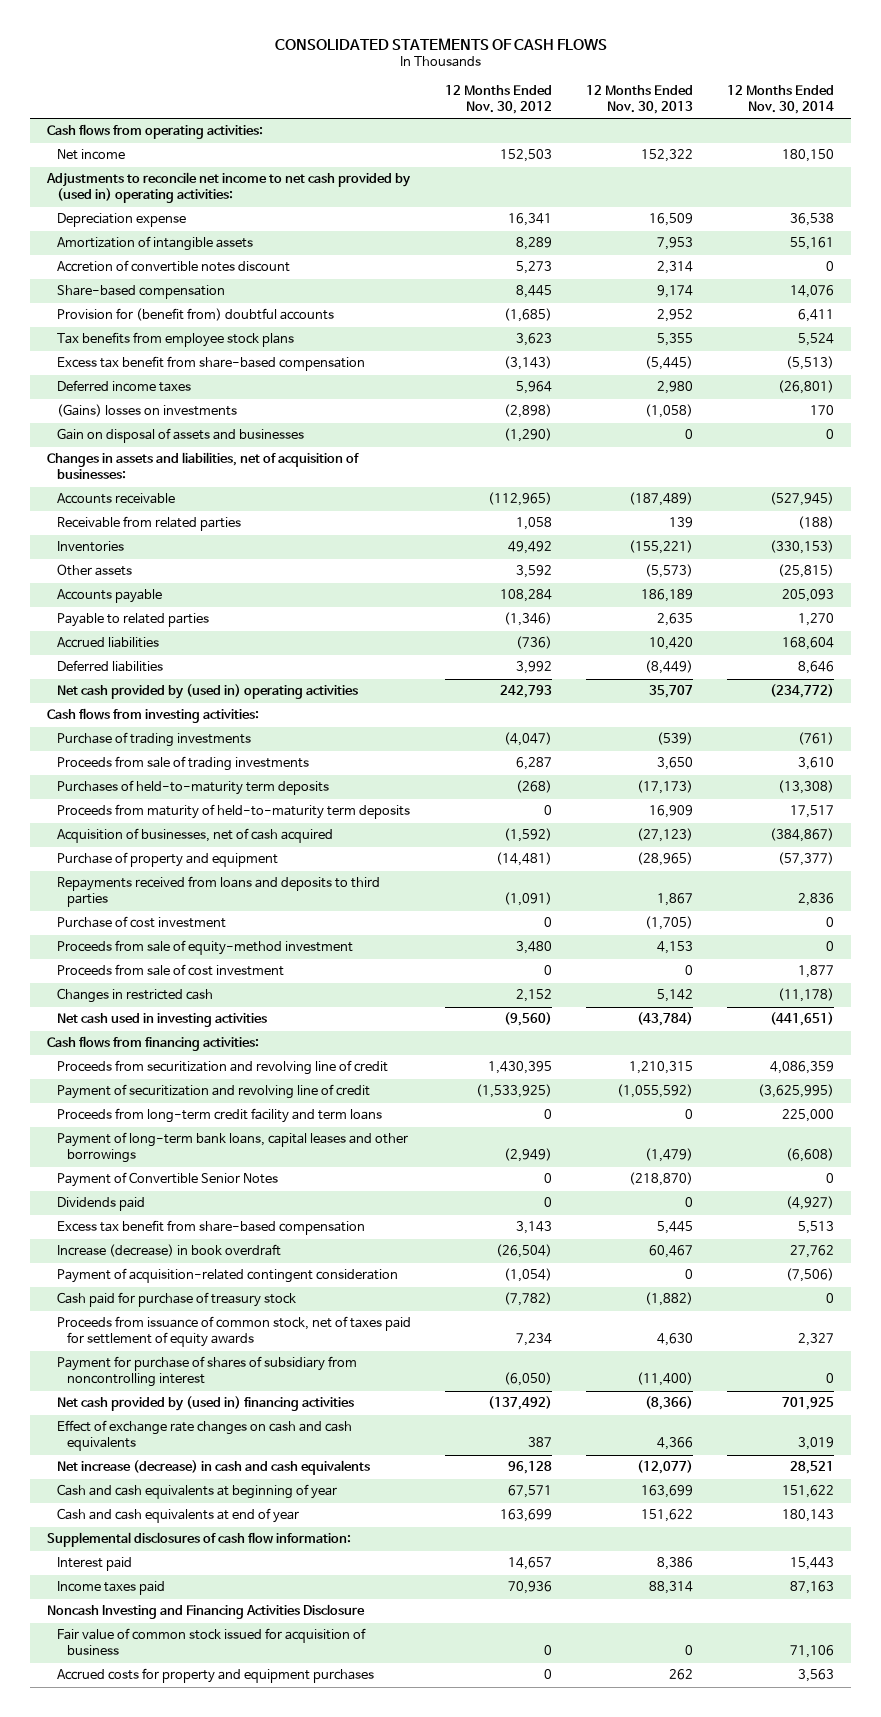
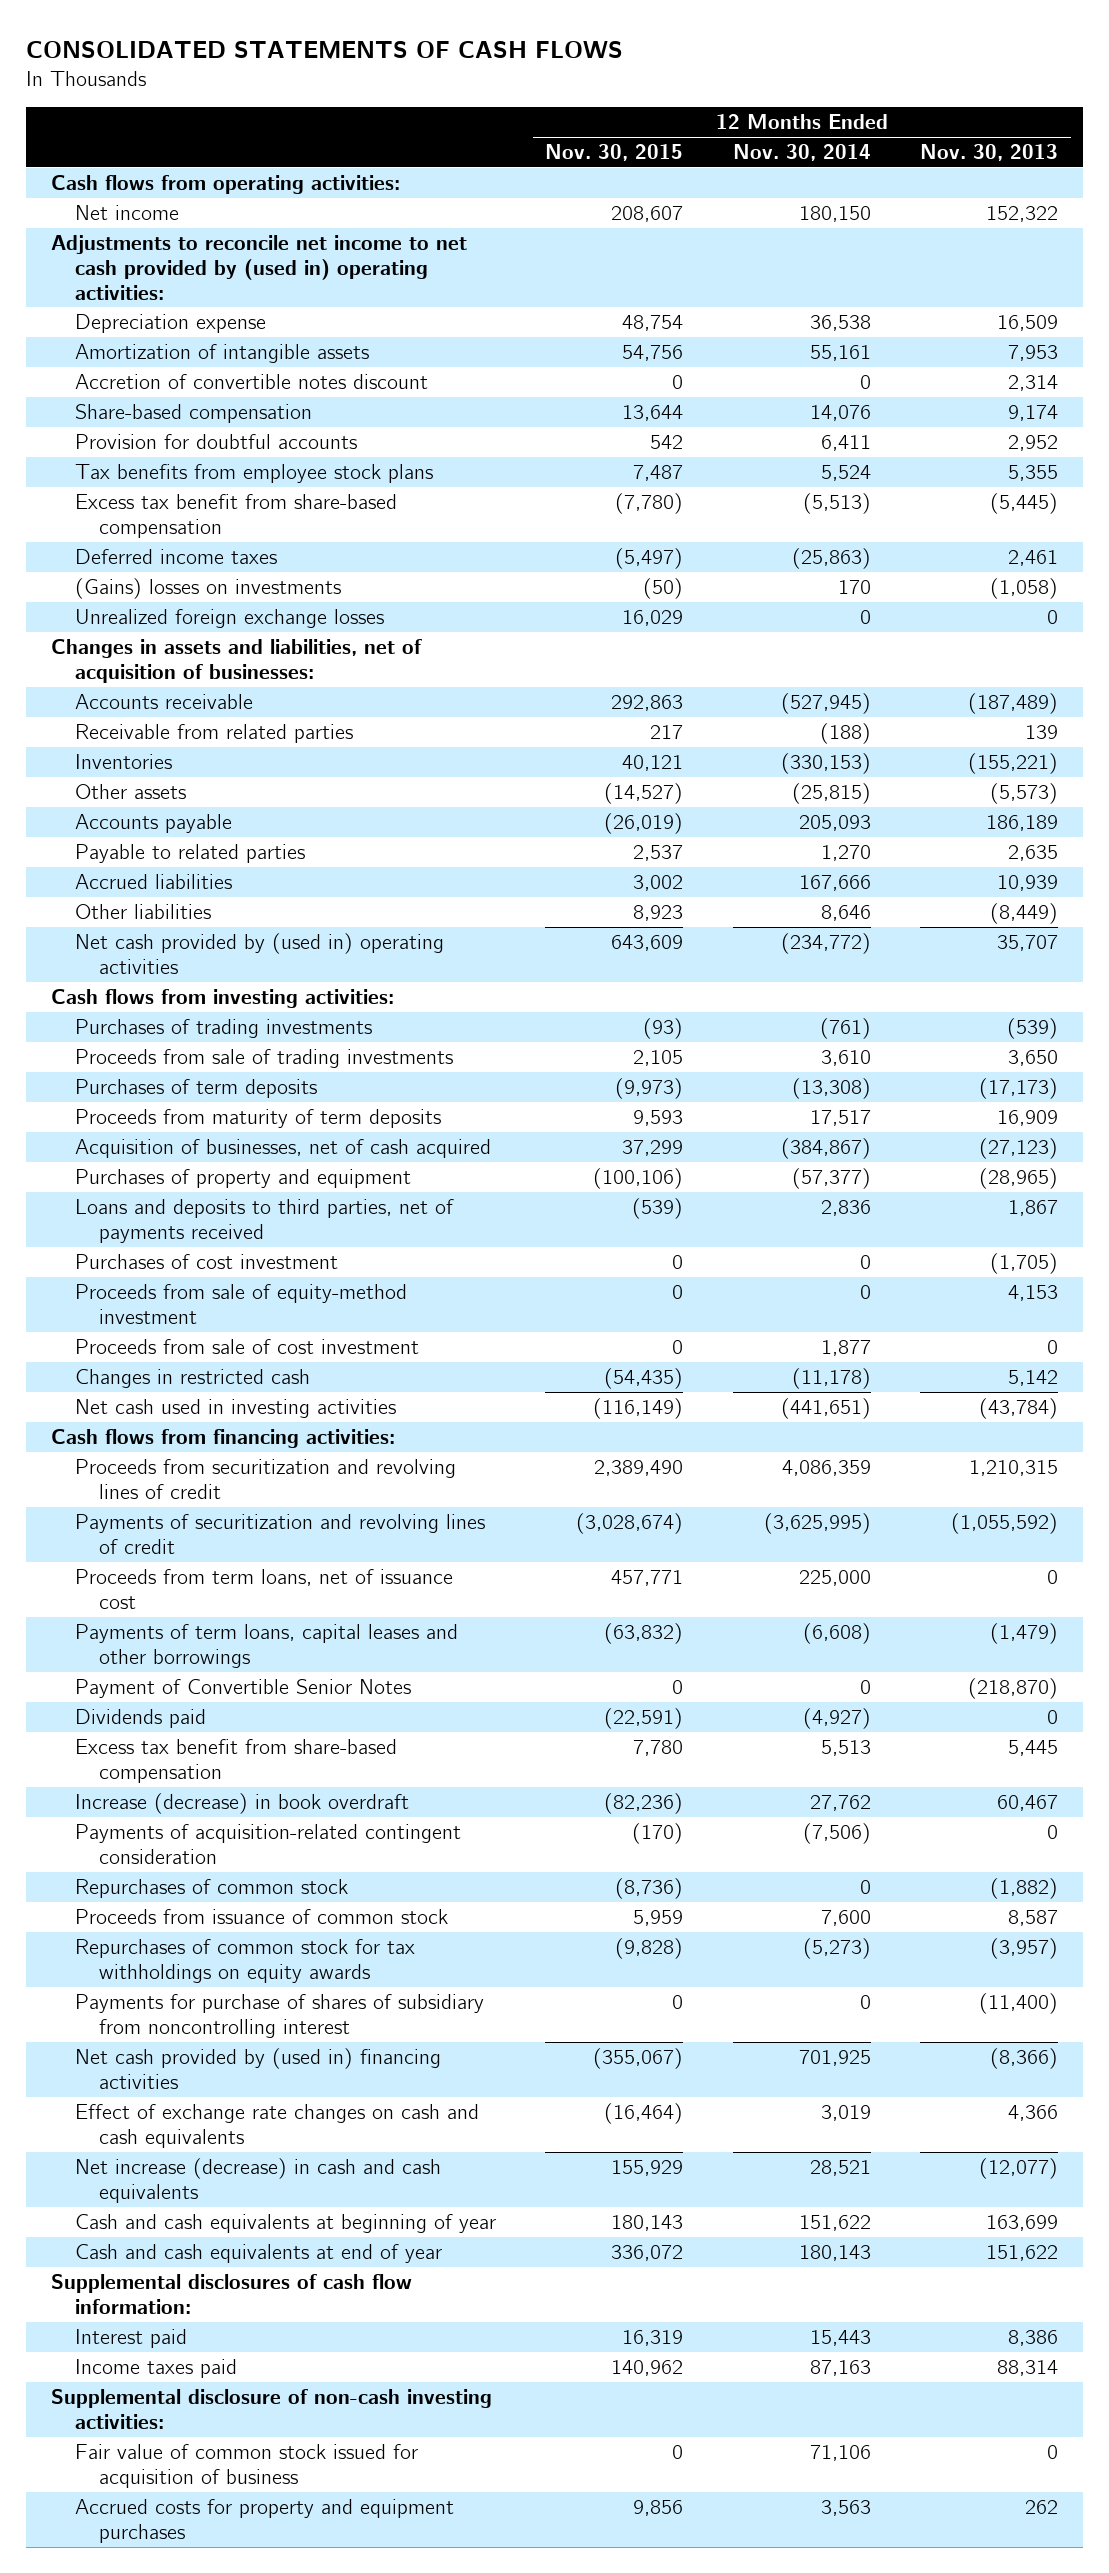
- | 12 Months Ended Nov. 30, 2012 | 12 Months Ended Nov. 30, 2013 | 12 Months Ended Nov. 30, 2014
+ | 12 Months Ended Nov. 30, 2015 | 12 Months Ended Nov. 30, 2014 | 12 Months Ended Nov. 30, 2013
- Provision for (benefit from) doubtful accounts | (1,685) | 2,952 | 6,411
+ Provision for doubtful accounts | 542 | 6,411 | 2,952
- Deferred income taxes | 5,964 | 2,980 | (26,801)
+ Deferred income taxes | (5,497) | (25,863) | 2,461
- Gain on disposal of assets and businesses | (1,290) | 0 | 0
+ Unrealized foreign exchange losses | 16,029 | 0 | 0
- Accrued liabilities | (736) | 10,420 | 168,604
- Deferred liabilities | 3,992 | (8,449) | 8,646
+ Accrued liabilities | 3,002 | 167,666 | 10,939
+ Other liabilities | 8,923 | 8,646 | (8,449)
- Purchase of trading investments | (4,047) | (539) | (761)
+ Purchases of trading investments | (93) | (761) | (539)
- Purchases of held-to-maturity term deposits | (268) | (17,173) | (13,308)
- Proceeds from maturity of held-to-maturity term deposits | 0 | 16,909 | 17,517
+ Purchases of term deposits | (9,973) | (13,308) | (17,173)
+ Proceeds from maturity of term deposits | 9,593 | 17,517 | 16,909
- Purchase of property and equipment | (14,481) | (28,965) | (57,377)
- Repayments received from loans and deposits to third parties | (1,091) | 1,867 | 2,836
- Purchase of cost investment | 0 | (1,705) | 0
+ Purchases of property and equipment | (100,106) | (57,377) | (28,965)
+ Loans and deposits to third parties, net of payments received | (539) | 2,836 | 1,867
+ Purchases of cost investment | 0 | 0 | (1,705)
- Proceeds from securitization and revolving line of credit | 1,430,395 | 1,210,315 | 4,086,359
- Payment of securitization and revolving line of credit | (1,533,925) | (1,055,592) | (3,625,995)
- Proceeds from long-term credit facility and term loans | 0 | 0 | 225,000
- Payment of long-term bank loans, capital leases and other borrowings | (2,949) | (1,479) | (6,608)
+ Proceeds from securitization and revolving lines of credit | 2,389,490 | 4,086,359 | 1,210,315
+ Payments of securitization and revolving lines of credit | (3,028,674) | (3,625,995) | (1,055,592)
+ Proceeds from term loans, net of issuance cost | 457,771 | 225,000 | 0
+ Payments of term loans, capital leases and other borrowings | (63,832) | (6,608) | (1,479)
- Payment of acquisition-related contingent consideration | (1,054) | 0 | (7,506)
- Cash paid for purchase of treasury stock | (7,782) | (1,882) | 0
- Proceeds from issuance of common stock, net of taxes paid for settlement of equity awards | 7,234 | 4,630 | 2,327
- Payment for purchase of shares of subsidiary from noncontrolling interest | (6,050) | (11,400) | 0
+ Payments of acquisition-related contingent consideration | (170) | (7,506) | 0
+ Repurchases of common stock | (8,736) | 0 | (1,882)
+ Proceeds from issuance of common stock | 5,959 | 7,600 | 8,587
+ Repurchases of common stock for tax withholdings on equity awards | (9,828) | (5,273) | (3,957)
+ Payments for purchase of shares of subsidiary from noncontrolling interest | 0 | 0 | (11,400)
- Noncash Investing and Financing Activities Disclosure
+ Supplemental disclosure of non-cash investing activities:

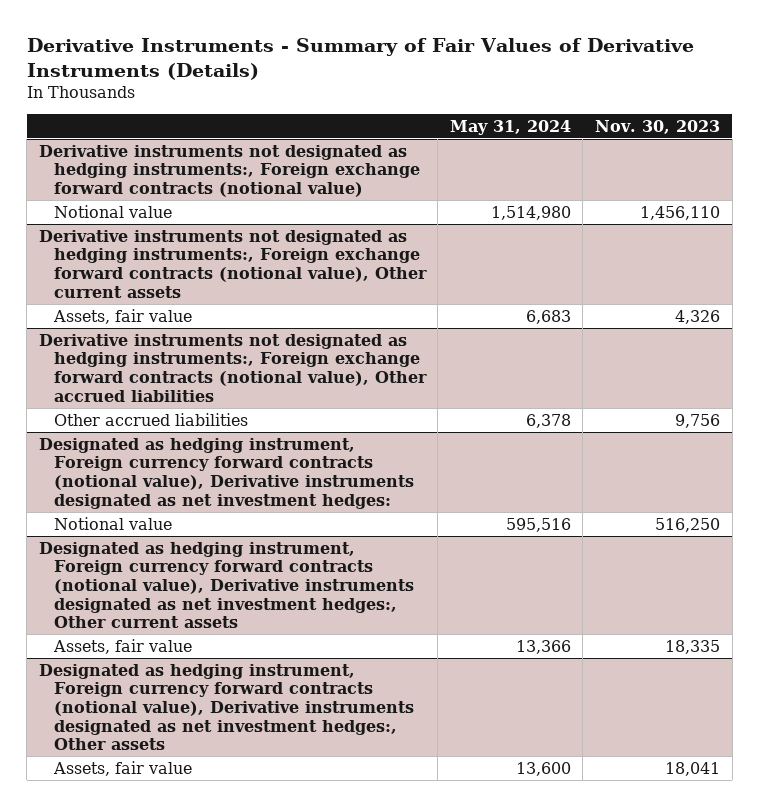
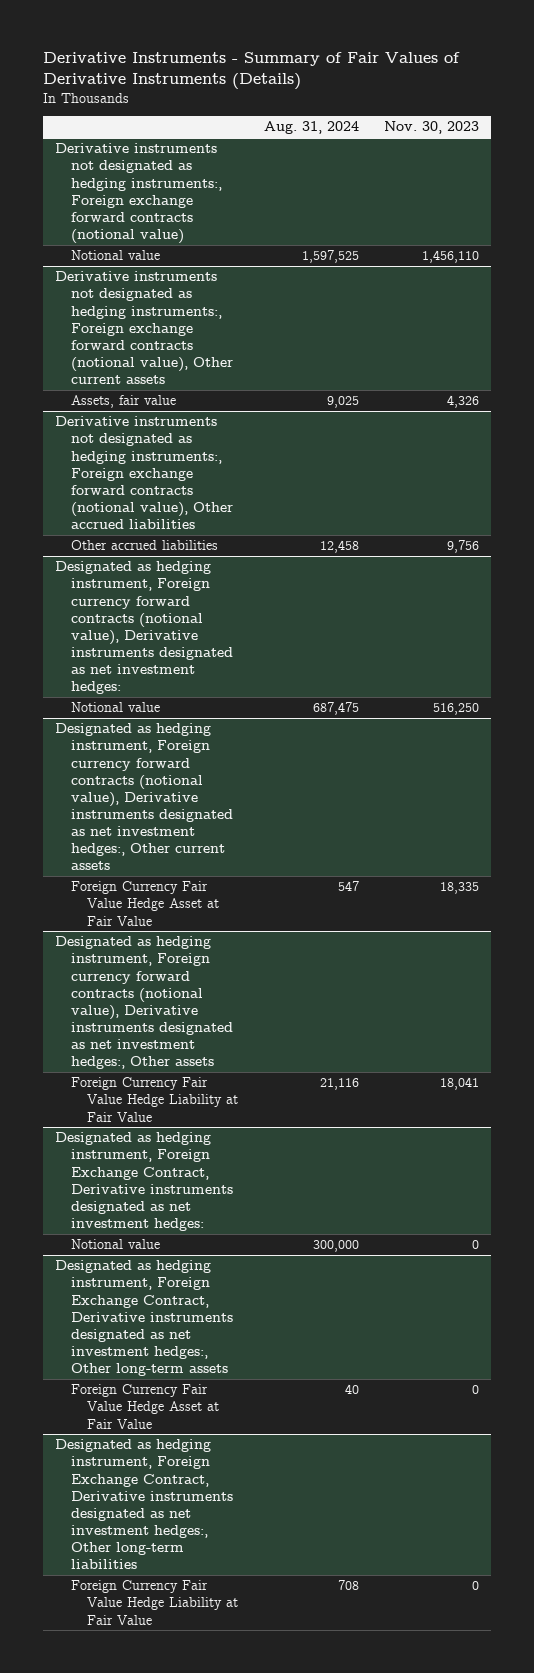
- | May 31, 2024 | Nov. 30, 2023
+ | Aug. 31, 2024 | Nov. 30, 2023
@ Designated as hedging instrument, Foreign currency forward contracts (notional value), Derivative instruments designated as net investment hedges:, Other current assets
- Assets, fair value | 13,366 | 18,335
+ Foreign Currency Fair Value Hedge Asset at Fair Value | 547 | 18,335
@ Designated as hedging instrument, Foreign currency forward contracts (notional value), Derivative instruments designated as net investment hedges:, Other assets
- Assets, fair value | 13,600 | 18,041
+ Foreign Currency Fair Value Hedge Liability at Fair Value | 21,116 | 18,041
+ Designated as hedging instrument, Foreign Exchange Contract, Derivative instruments designated as net investment hedges:
+ Notional value | 300,000 | 0
+ Designated as hedging instrument, Foreign Exchange Contract, Derivative instruments designated as net investment hedges:, Other long-term assets
+ Foreign Currency Fair Value Hedge Asset at Fair Value | 40 | 0
+ Designated as hedging instrument, Foreign Exchange Contract, Derivative instruments designated as net investment hedges:, Other long-term liabilities
+ Foreign Currency Fair Value Hedge Liability at Fair Value | 708 | 0

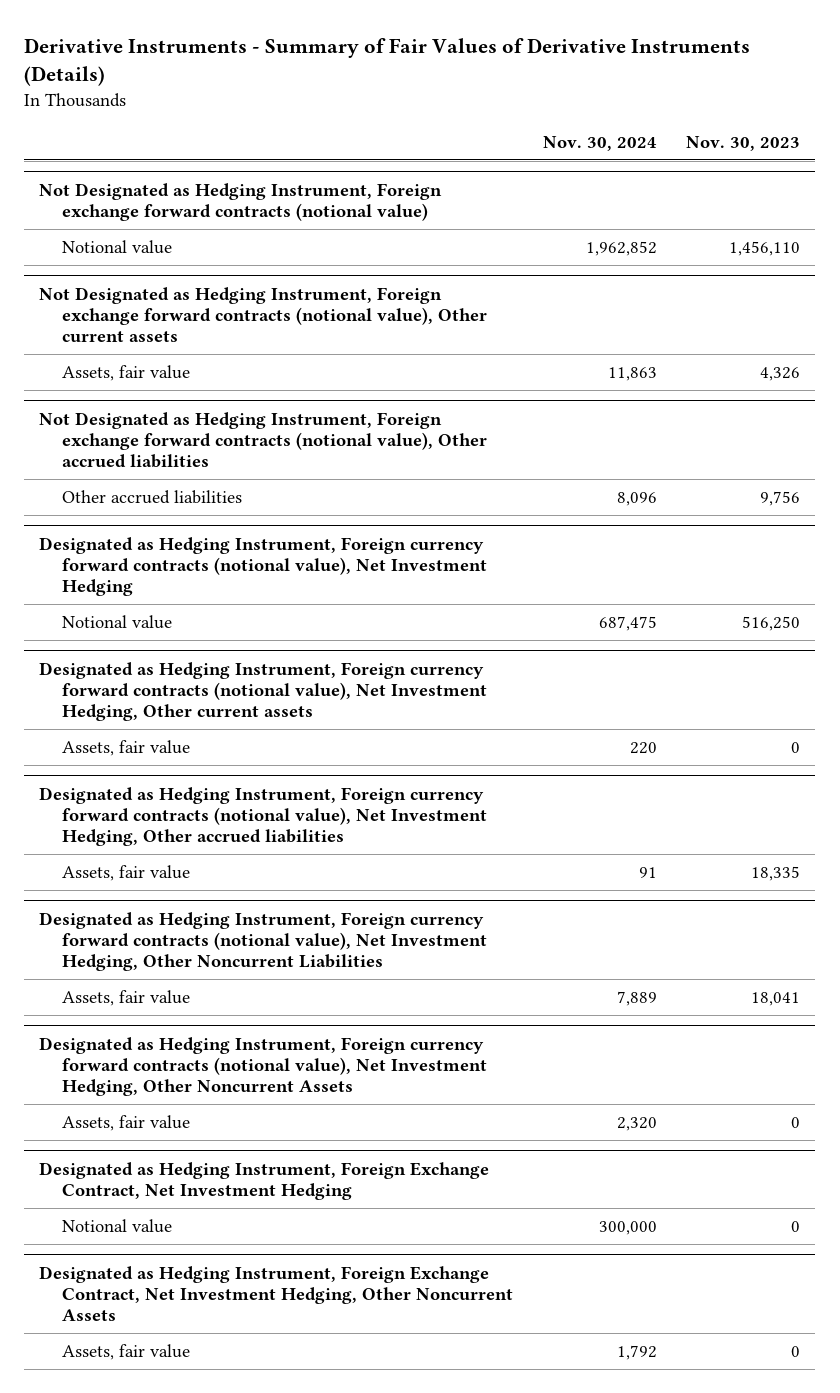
- | Aug. 31, 2024 | Nov. 30, 2023
+ | Nov. 30, 2024 | Nov. 30, 2023
- Derivative instruments not designated as hedging instruments:, Foreign exchange forward contracts (notional value)
+ Not Designated as Hedging Instrument, Foreign exchange forward contracts (notional value)
- Derivative instruments not designated as hedging instruments:, Foreign exchange forward contracts (notional value), Other current assets
+ Not Designated as Hedging Instrument, Foreign exchange forward contracts (notional value), Other current assets
- Derivative instruments not designated as hedging instruments:, Foreign exchange forward contracts (notional value), Other accrued liabilities
+ Not Designated as Hedging Instrument, Foreign exchange forward contracts (notional value), Other accrued liabilities
- Designated as hedging instrument, Foreign currency forward contracts (notional value), Derivative instruments designated as net investment hedges:
+ Designated as Hedging Instrument, Foreign currency forward contracts (notional value), Net Investment Hedging
- Designated as hedging instrument, Foreign currency forward contracts (notional value), Derivative instruments designated as net investment hedges:, Other current assets
- Foreign Currency Fair Value Hedge Asset at Fair Value | 547 | 18,335
- Designated as hedging instrument, Foreign currency forward contracts (notional value), Derivative instruments designated as net investment hedges:, Other assets
- Foreign Currency Fair Value Hedge Liability at Fair Value | 21,116 | 18,041
- Designated as hedging instrument, Foreign Exchange Contract, Derivative instruments designated as net investment hedges:
+ Designated as Hedging Instrument, Foreign currency forward contracts (notional value), Net Investment Hedging, Other current assets
+ Assets, fair value | 220 | 0
+ Designated as Hedging Instrument, Foreign currency forward contracts (notional value), Net Investment Hedging, Other accrued liabilities
+ Assets, fair value | 91 | 18,335
+ Designated as Hedging Instrument, Foreign currency forward contracts (notional value), Net Investment Hedging, Other Noncurrent Liabilities
+ Assets, fair value | 7,889 | 18,041
+ Designated as Hedging Instrument, Foreign currency forward contracts (notional value), Net Investment Hedging, Other Noncurrent Assets
+ Assets, fair value | 2,320 | 0
+ Designated as Hedging Instrument, Foreign Exchange Contract, Net Investment Hedging
- Designated as hedging instrument, Foreign Exchange Contract, Derivative instruments designated as net investment hedges:, Other long-term assets
- Foreign Currency Fair Value Hedge Asset at Fair Value | 40 | 0
- Designated as hedging instrument, Foreign Exchange Contract, Derivative instruments designated as net investment hedges:, Other long-term liabilities
- Foreign Currency Fair Value Hedge Liability at Fair Value | 708 | 0
+ Designated as Hedging Instrument, Foreign Exchange Contract, Net Investment Hedging, Other Noncurrent Assets
+ Assets, fair value | 1,792 | 0

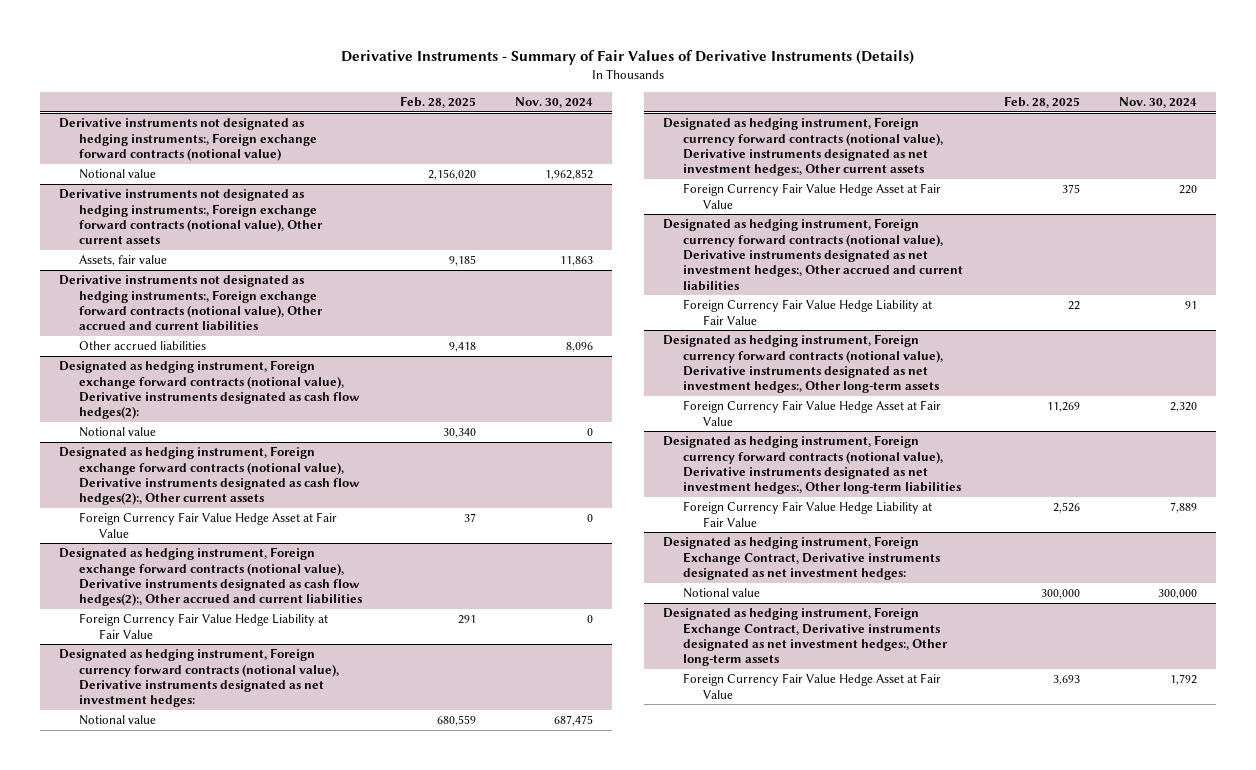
- | Nov. 30, 2024 | Nov. 30, 2023
+ | Feb. 28, 2025 | Nov. 30, 2024
- Not Designated as Hedging Instrument, Foreign exchange forward contracts (notional value)
+ Derivative instruments not designated as hedging instruments:, Foreign exchange forward contracts (notional value)
- Not Designated as Hedging Instrument, Foreign exchange forward contracts (notional value), Other current assets
+ Derivative instruments not designated as hedging instruments:, Foreign exchange forward contracts (notional value), Other current assets
- Not Designated as Hedging Instrument, Foreign exchange forward contracts (notional value), Other accrued liabilities
+ Derivative instruments not designated as hedging instruments:, Foreign exchange forward contracts (notional value), Other accrued and current liabilities
- Designated as Hedging Instrument, Foreign currency forward contracts (notional value), Net Investment Hedging
+ Designated as hedging instrument, Foreign exchange forward contracts (notional value), Derivative instruments designated as cash flow hedges(2):
+ Notional value | 30,340 | 0
+ Designated as hedging instrument, Foreign exchange forward contracts (notional value), Derivative instruments designated as cash flow hedges(2):, Other current assets
+ Foreign Currency Fair Value Hedge Asset at Fair Value | 37 | 0
+ Designated as hedging instrument, Foreign exchange forward contracts (notional value), Derivative instruments designated as cash flow hedges(2):, Other accrued and current liabilities
+ Foreign Currency Fair Value Hedge Liability at Fair Value | 291 | 0
+ Designated as hedging instrument, Foreign currency forward contracts (notional value), Derivative instruments designated as net investment hedges:
- Designated as Hedging Instrument, Foreign currency forward contracts (notional value), Net Investment Hedging, Other current assets
- Assets, fair value | 220 | 0
- Designated as Hedging Instrument, Foreign currency forward contracts (notional value), Net Investment Hedging, Other accrued liabilities
- Assets, fair value | 91 | 18,335
- Designated as Hedging Instrument, Foreign currency forward contracts (notional value), Net Investment Hedging, Other Noncurrent Liabilities
- Assets, fair value | 7,889 | 18,041
- Designated as Hedging Instrument, Foreign currency forward contracts (notional value), Net Investment Hedging, Other Noncurrent Assets
- Assets, fair value | 2,320 | 0
- Designated as Hedging Instrument, Foreign Exchange Contract, Net Investment Hedging
+ Designated as hedging instrument, Foreign currency forward contracts (notional value), Derivative instruments designated as net investment hedges:, Other current assets
+ Foreign Currency Fair Value Hedge Asset at Fair Value | 375 | 220
+ Designated as hedging instrument, Foreign currency forward contracts (notional value), Derivative instruments designated as net investment hedges:, Other accrued and current liabilities
+ Foreign Currency Fair Value Hedge Liability at Fair Value | 22 | 91
+ Designated as hedging instrument, Foreign currency forward contracts (notional value), Derivative instruments designated as net investment hedges:, Other long-term assets
+ Foreign Currency Fair Value Hedge Asset at Fair Value | 11,269 | 2,320
+ Designated as hedging instrument, Foreign currency forward contracts (notional value), Derivative instruments designated as net investment hedges:, Other long-term liabilities
+ Foreign Currency Fair Value Hedge Liability at Fair Value | 2,526 | 7,889
+ Designated as hedging instrument, Foreign Exchange Contract, Derivative instruments designated as net investment hedges:
- Designated as Hedging Instrument, Foreign Exchange Contract, Net Investment Hedging, Other Noncurrent Assets
- Assets, fair value | 1,792 | 0
+ Designated as hedging instrument, Foreign Exchange Contract, Derivative instruments designated as net investment hedges:, Other long-term assets
+ Foreign Currency Fair Value Hedge Asset at Fair Value | 3,693 | 1,792

